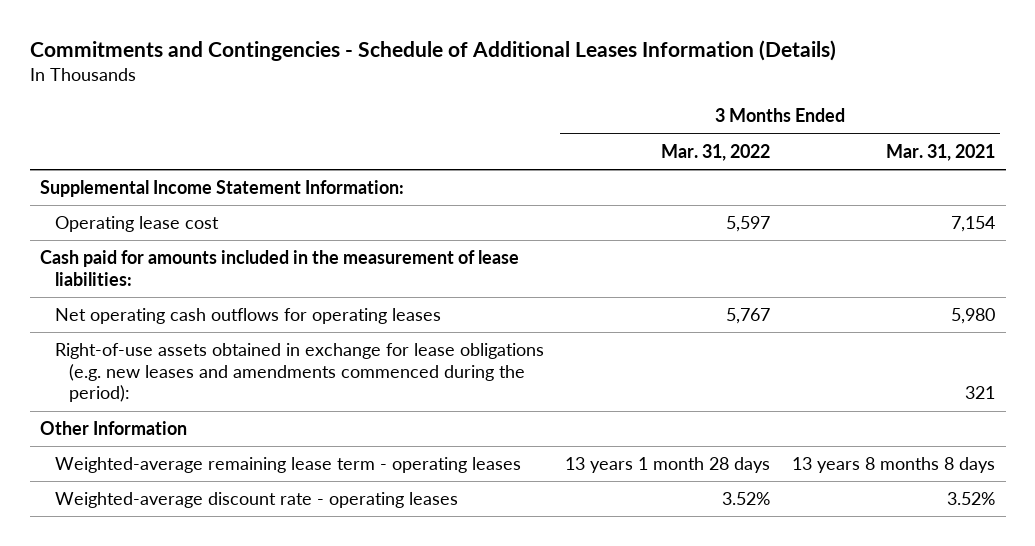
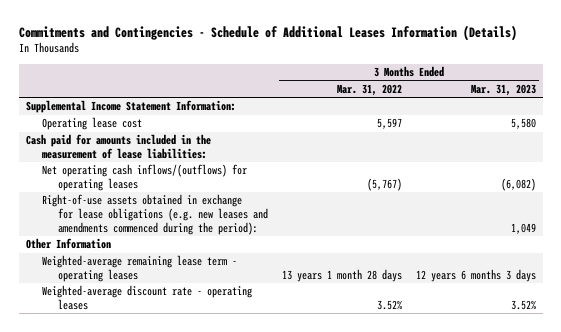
- | 3 Months Ended Mar. 31, 2022 | 3 Months Ended Mar. 31, 2021
+ | 3 Months Ended Mar. 31, 2022 | 3 Months Ended Mar. 31, 2023
- Net operating cash outflows for operating leases | 5,767 | 5,980
+ Net operating cash inflows/(outflows) for operating leases | (5,767) | (6,082)

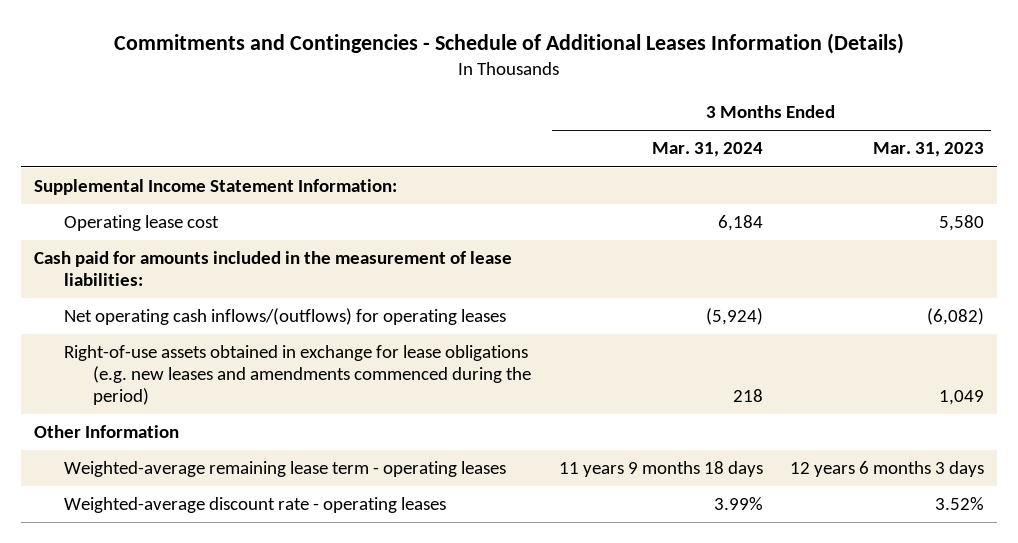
- | 3 Months Ended Mar. 31, 2022 | 3 Months Ended Mar. 31, 2023
+ | 3 Months Ended Mar. 31, 2024 | 3 Months Ended Mar. 31, 2023
- Right-of-use assets obtained in exchange for lease obligations (e.g. new leases and amendments commenced during the period): | | 1,049
+ Right-of-use assets obtained in exchange for lease obligations (e.g. new leases and amendments commenced during the period) | 218 | 1,049

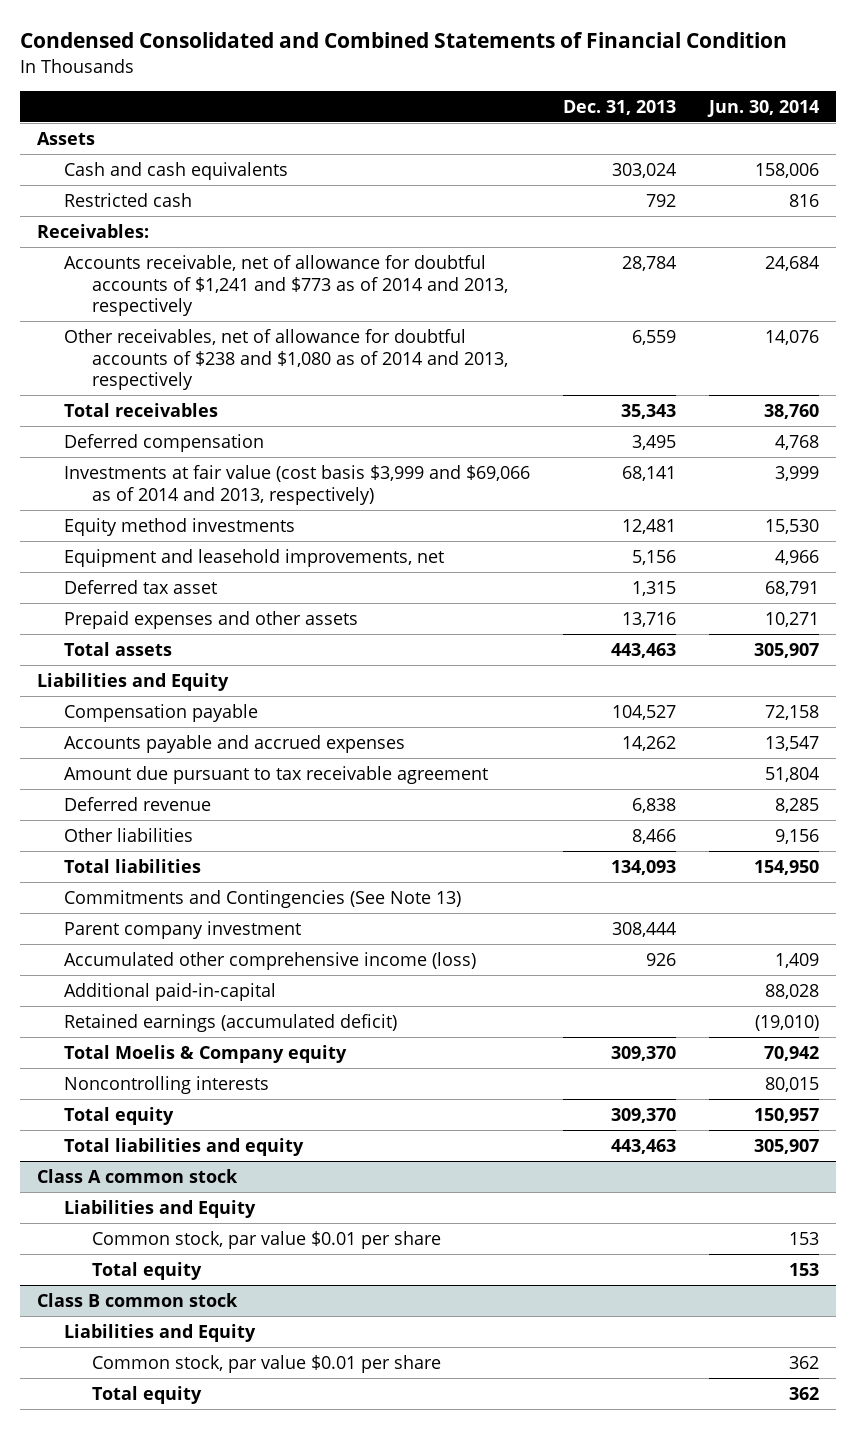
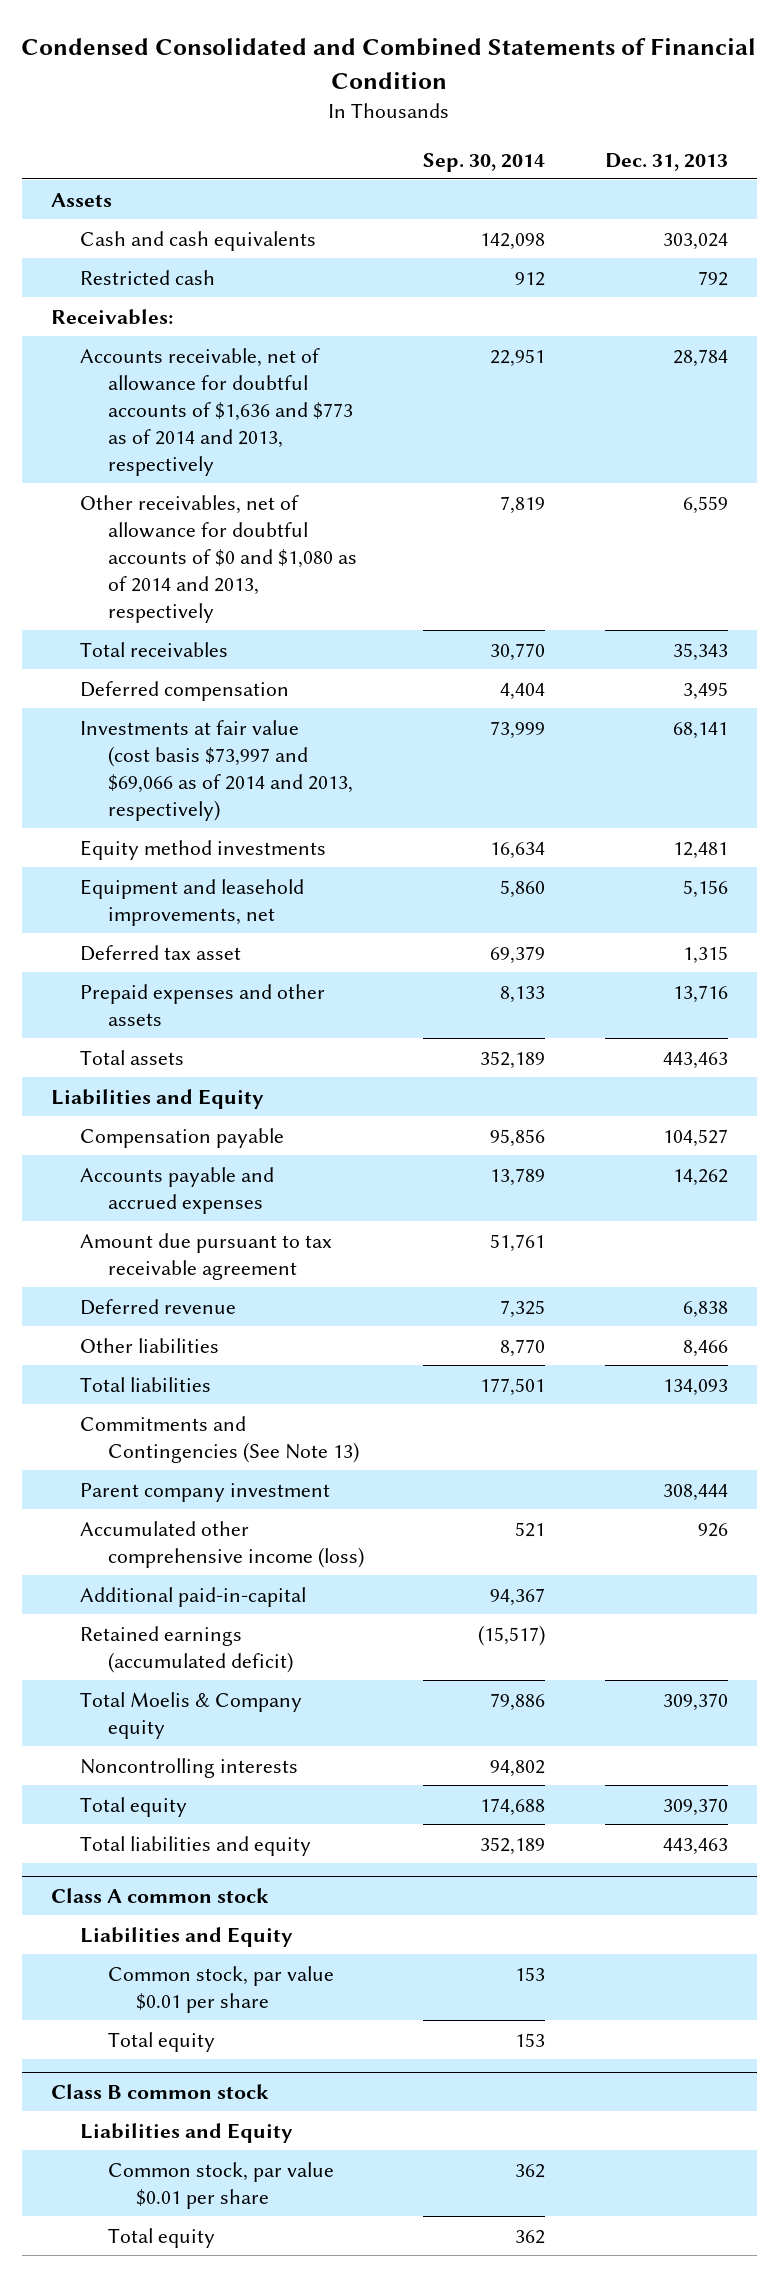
- | Dec. 31, 2013 | Jun. 30, 2014
+ | Sep. 30, 2014 | Dec. 31, 2013
- Accounts receivable, net of allowance for doubtful accounts of $1,241 and $773 as of 2014 and 2013, respectively | 28,784 | 24,684
- Other receivables, net of allowance for doubtful accounts of $238 and $1,080 as of 2014 and 2013, respectively | 6,559 | 14,076
+ Accounts receivable, net of allowance for doubtful accounts of $1,636 and $773 as of 2014 and 2013, respectively | 22,951 | 28,784
+ Other receivables, net of allowance for doubtful accounts of $0 and $1,080 as of 2014 and 2013, respectively | 7,819 | 6,559
- Investments at fair value (cost basis $3,999 and $69,066 as of 2014 and 2013, respectively) | 68,141 | 3,999
+ Investments at fair value (cost basis $73,997 and $69,066 as of 2014 and 2013, respectively) | 73,999 | 68,141

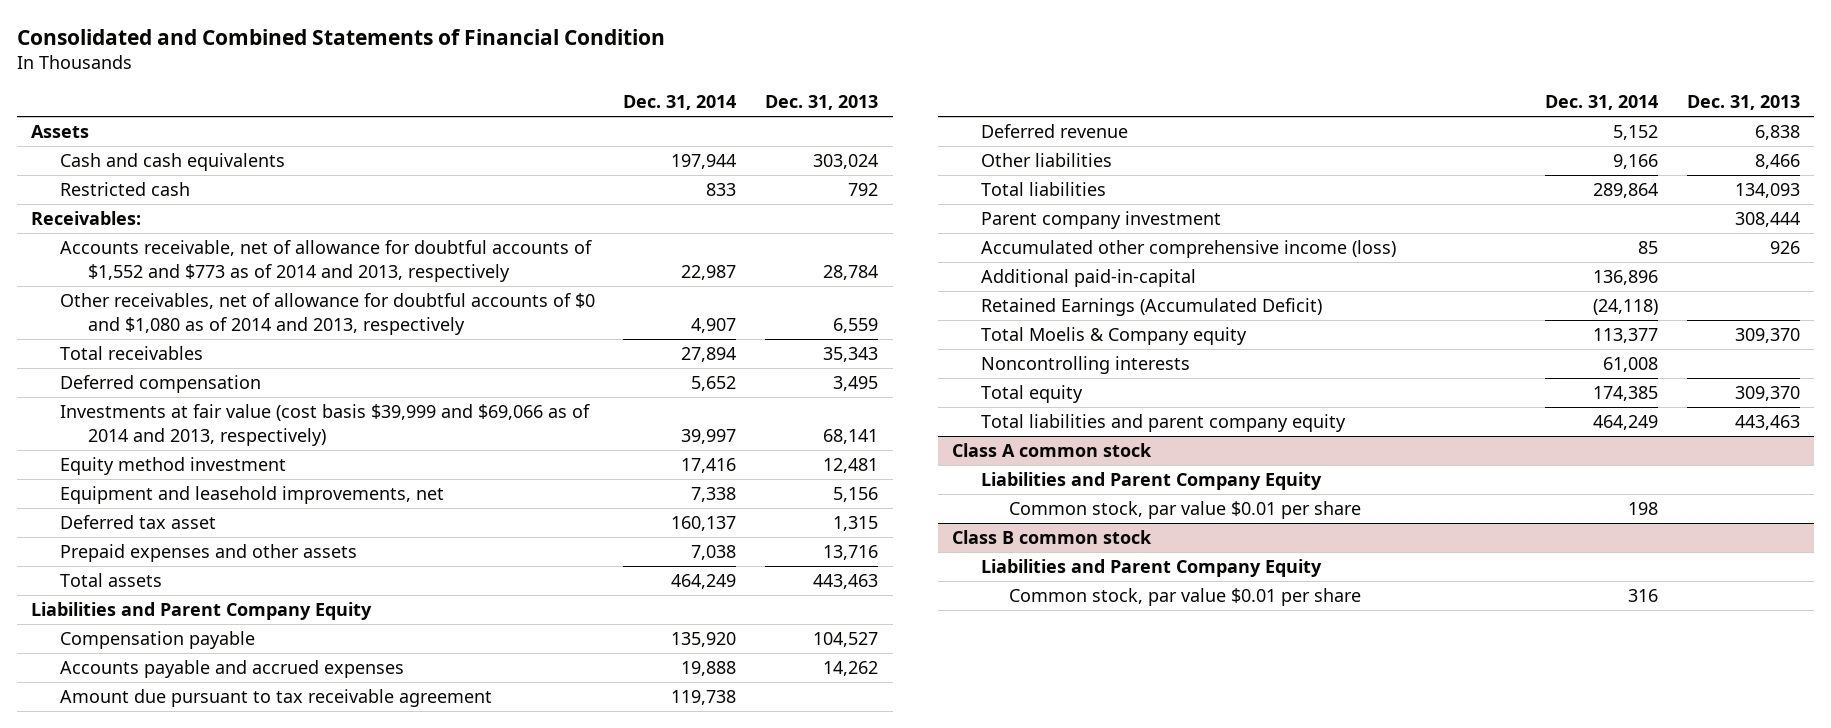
- Condensed Consolidated and Combined Statements of Financial Condition
+ Consolidated and Combined Statements of Financial Condition
- | Sep. 30, 2014 | Dec. 31, 2013
+ | Dec. 31, 2014 | Dec. 31, 2013
- Accounts receivable, net of allowance for doubtful accounts of $1,636 and $773 as of 2014 and 2013, respectively | 22,951 | 28,784
+ Accounts receivable, net of allowance for doubtful accounts of $1,552 and $773 as of 2014 and 2013, respectively | 22,987 | 28,784
- Investments at fair value (cost basis $73,997 and $69,066 as of 2014 and 2013, respectively) | 73,999 | 68,141
- Equity method investments | 16,634 | 12,481
+ Investments at fair value (cost basis $39,999 and $69,066 as of 2014 and 2013, respectively) | 39,997 | 68,141
+ Equity method investment | 17,416 | 12,481
- Liabilities and Equity
+ Liabilities and Parent Company Equity
- Commitments and Contingencies (See Note 13)
- Retained earnings (accumulated deficit) | (15,517) |
+ Retained Earnings (Accumulated Deficit) | (24,118) |
- Total liabilities and equity | 352,189 | 443,463
+ Total liabilities and parent company equity | 464,249 | 443,463
@ Class A common stock
- Liabilities and Equity
+ Liabilities and Parent Company Equity
- Total equity | 153 |
@ Class B common stock
- Liabilities and Equity
+ Liabilities and Parent Company Equity
- Total equity | 362 |

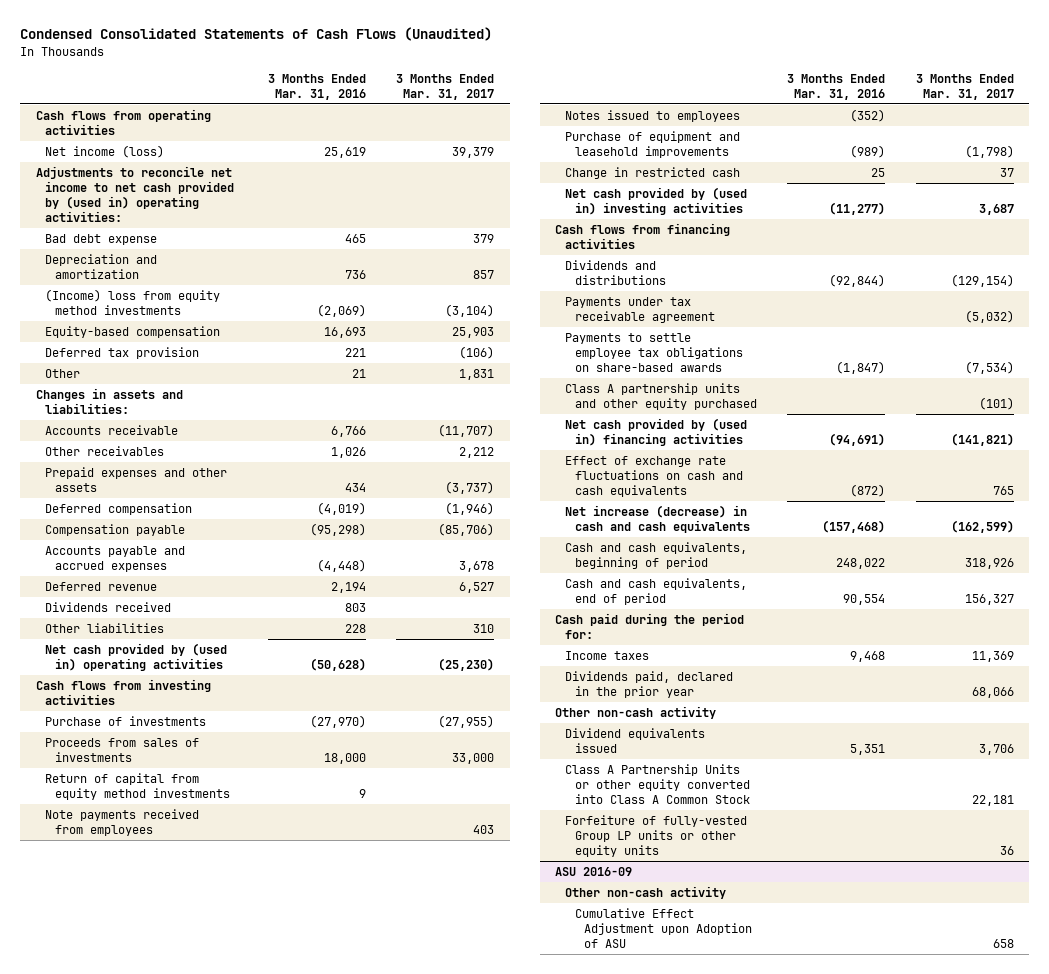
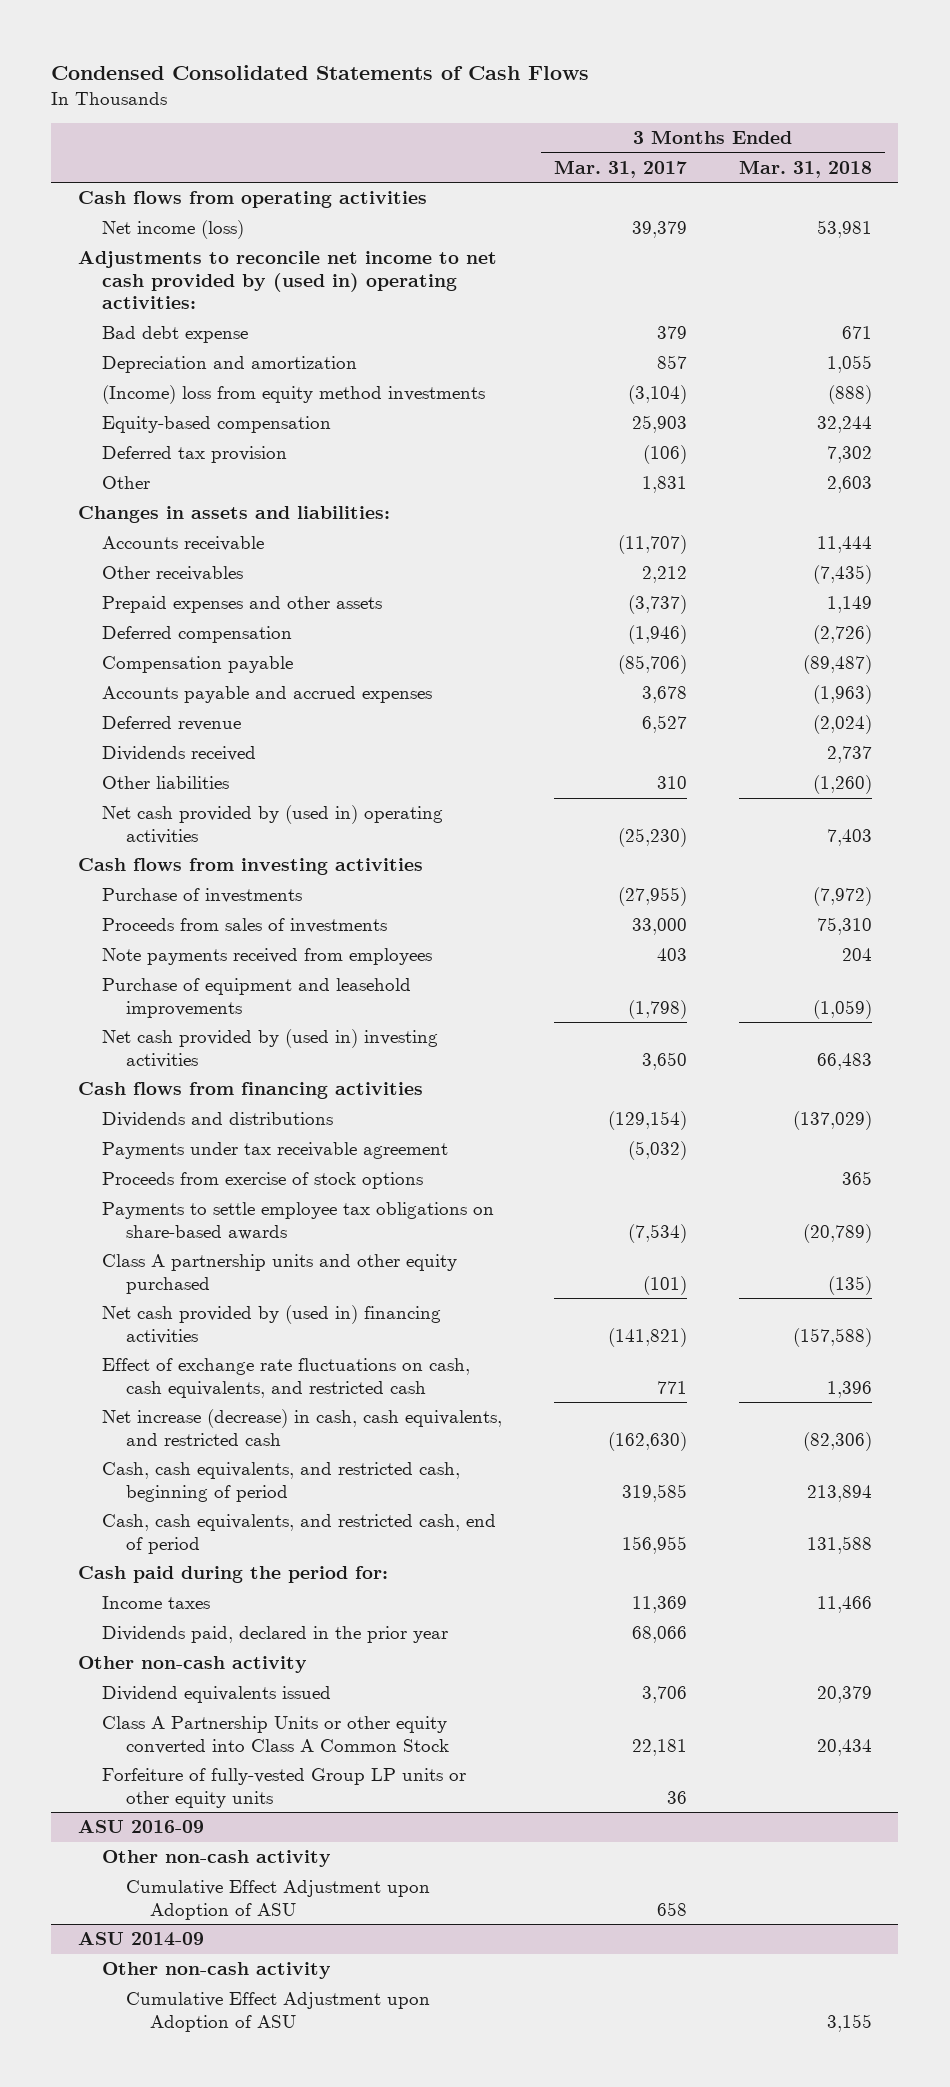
- Condensed Consolidated Statements of Cash Flows (Unaudited)
+ Condensed Consolidated Statements of Cash Flows
- | 3 Months Ended Mar. 31, 2016 | 3 Months Ended Mar. 31, 2017
+ | 3 Months Ended Mar. 31, 2017 | 3 Months Ended Mar. 31, 2018
- Return of capital from equity method investments | 9 |
- Notes issued to employees | (352) |
- Change in restricted cash | 25 | 37
- Net cash provided by (used in) investing activities | (11,277) | 3,687
+ Net cash provided by (used in) investing activities | 3,650 | 66,483
+ Proceeds from exercise of stock options | | 365
- Effect of exchange rate fluctuations on cash and cash equivalents | (872) | 765
- Net increase (decrease) in cash and cash equivalents | (157,468) | (162,599)
- Cash and cash equivalents, beginning of period | 248,022 | 318,926
- Cash and cash equivalents, end of period | 90,554 | 156,327
+ Effect of exchange rate fluctuations on cash, cash equivalents, and restricted cash | 771 | 1,396
+ Net increase (decrease) in cash, cash equivalents, and restricted cash | (162,630) | (82,306)
+ Cash, cash equivalents, and restricted cash, beginning of period | 319,585 | 213,894
+ Cash, cash equivalents, and restricted cash, end of period | 156,955 | 131,588
+ ASU 2014-09
+ Other non-cash activity
+ Cumulative Effect Adjustment upon Adoption of ASU | | 3,155

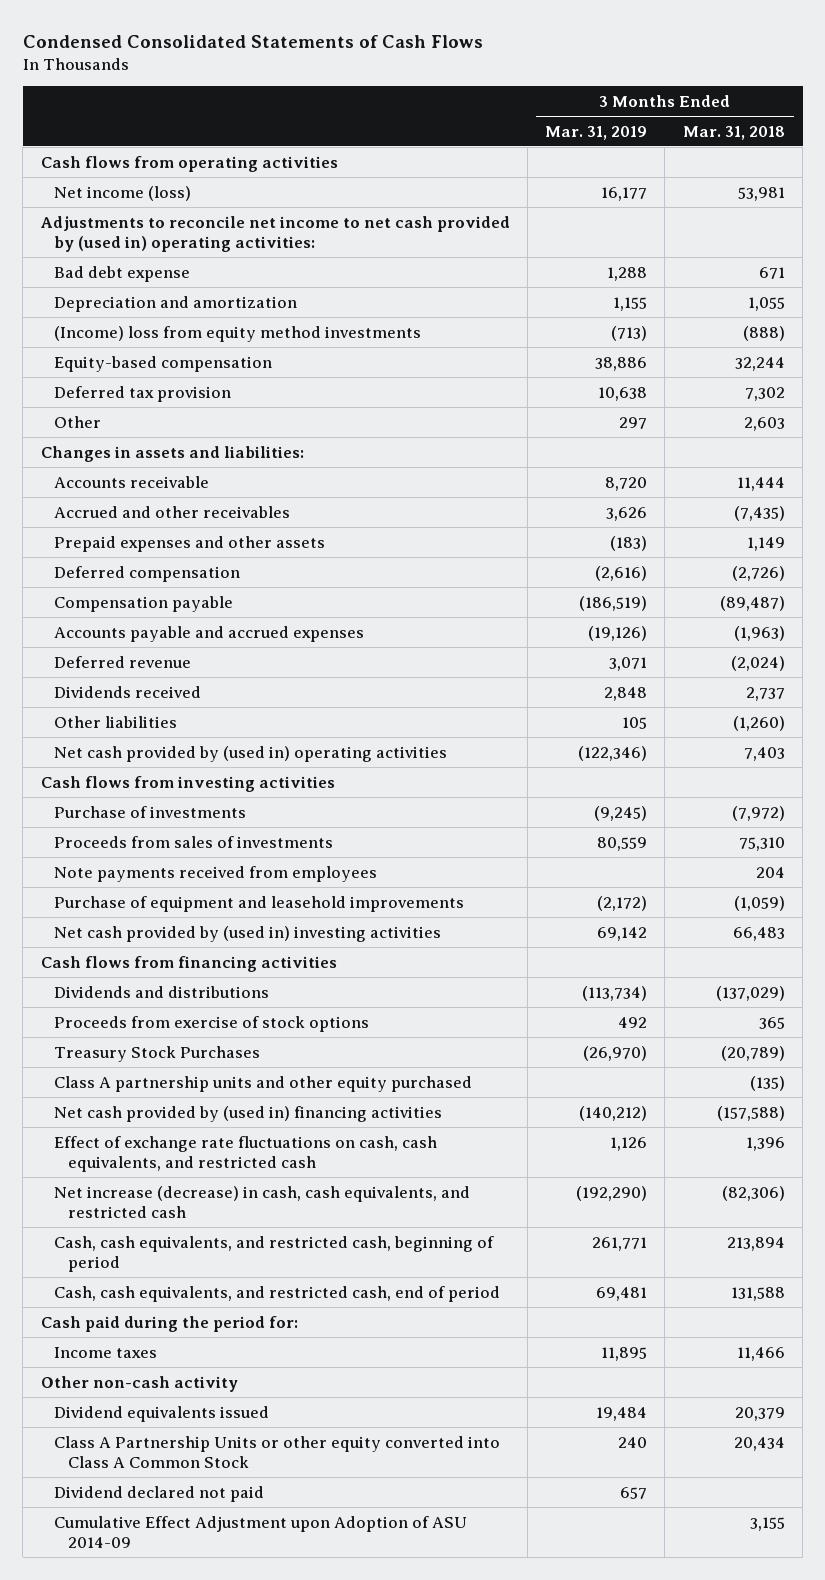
- | 3 Months Ended Mar. 31, 2017 | 3 Months Ended Mar. 31, 2018
+ | 3 Months Ended Mar. 31, 2019 | 3 Months Ended Mar. 31, 2018
- Other receivables | 2,212 | (7,435)
+ Accrued and other receivables | 3,626 | (7,435)
- Payments under tax receivable agreement | (5,032) |
- Payments to settle employee tax obligations on share-based awards | (7,534) | (20,789)
+ Treasury Stock Purchases | (26,970) | (20,789)
- Dividends paid, declared in the prior year | 68,066 |
- Forfeiture of fully-vested Group LP units or other equity units | 36 |
- ASU 2016-09
- Other non-cash activity
- Cumulative Effect Adjustment upon Adoption of ASU | 658 |
- ASU 2014-09
- Other non-cash activity
- Cumulative Effect Adjustment upon Adoption of ASU | | 3,155
+ Dividend declared not paid | 657 |
+ Cumulative Effect Adjustment upon Adoption of ASU 2014-09 | | 3,155

